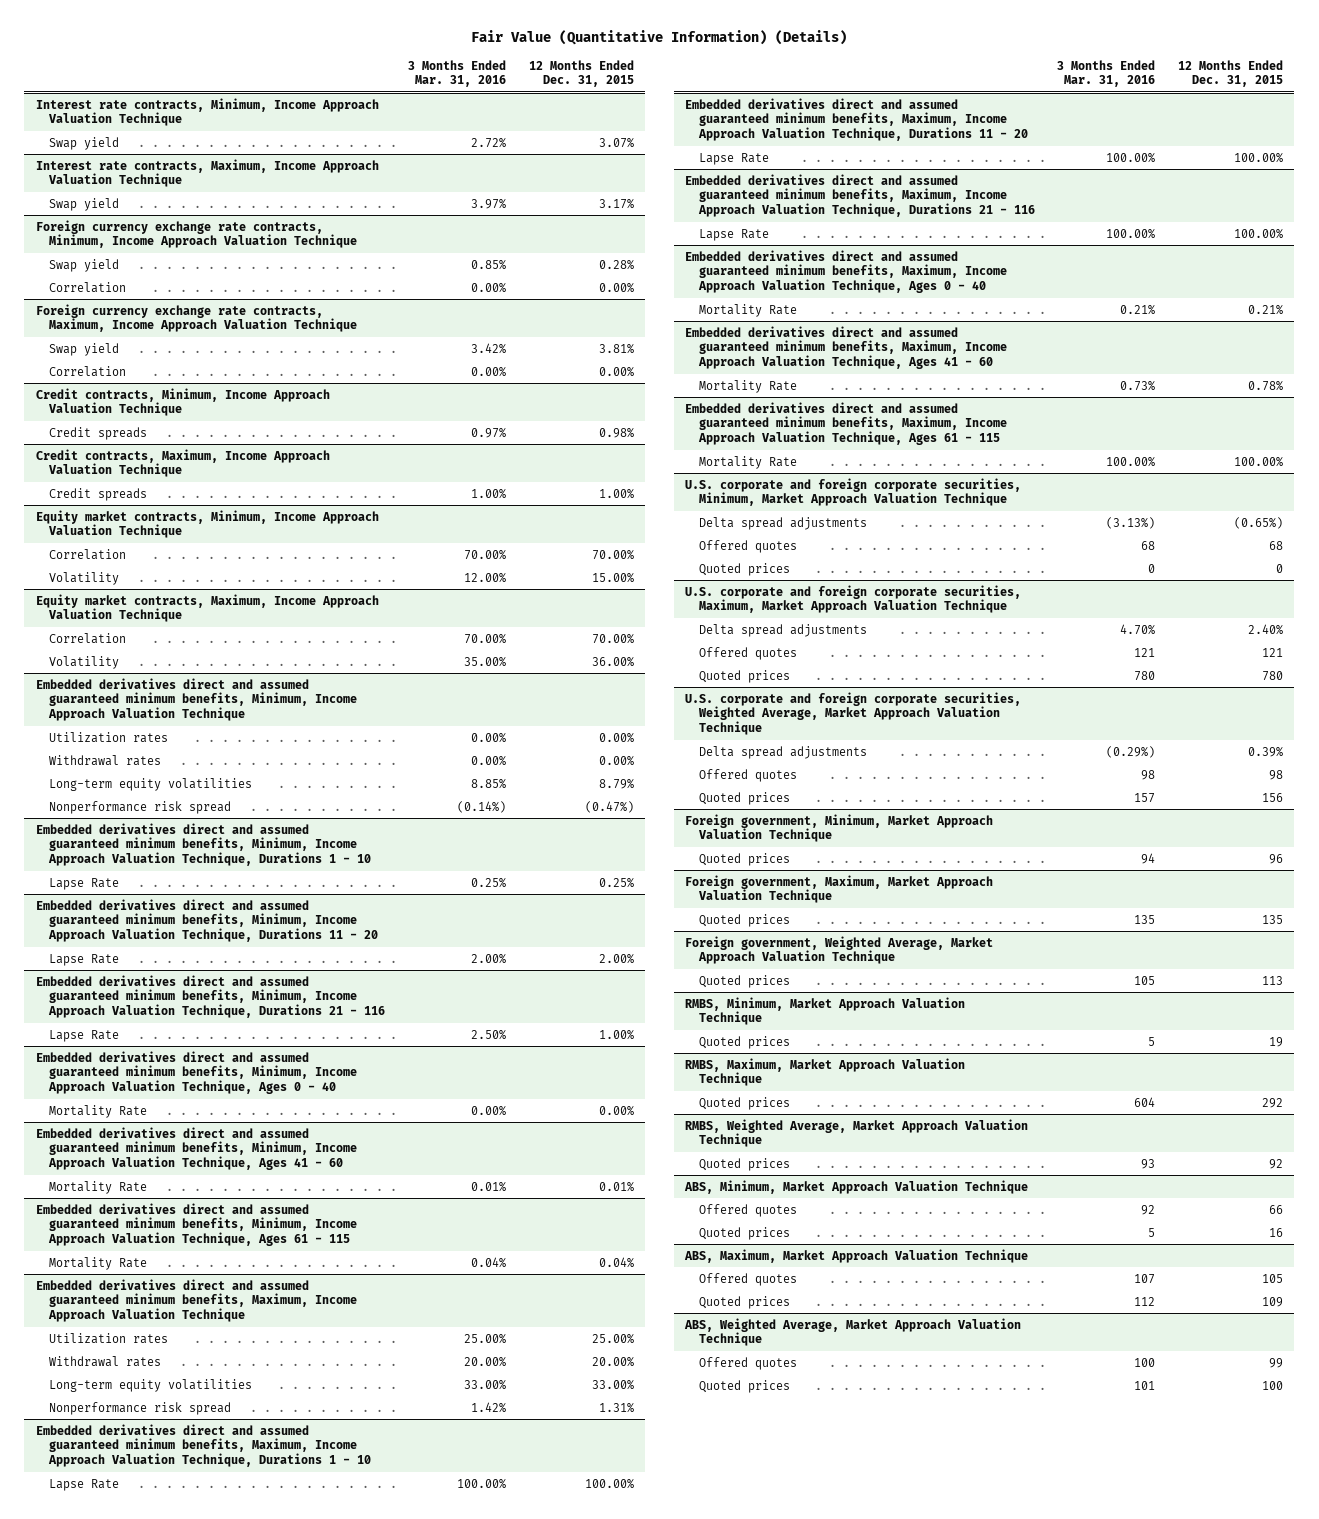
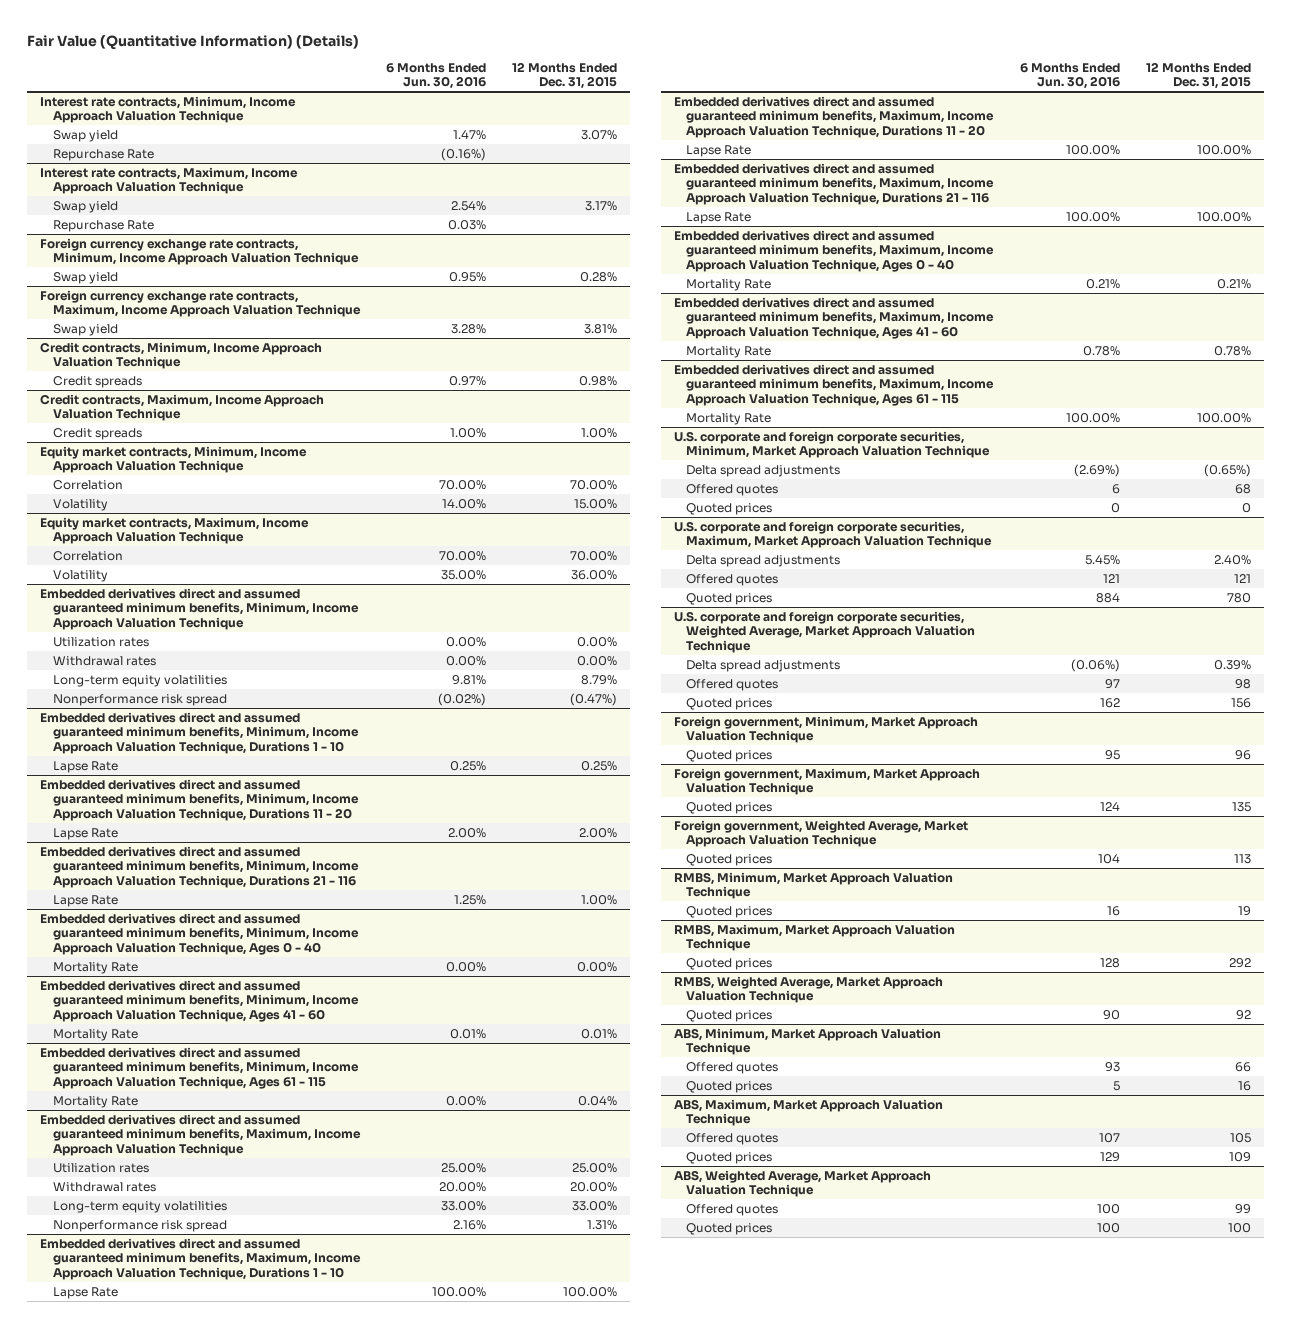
- | 3 Months Ended Mar. 31, 2016 | 12 Months Ended Dec. 31, 2015
+ | 6 Months Ended Jun. 30, 2016 | 12 Months Ended Dec. 31, 2015
@ Interest rate contracts, Minimum, Income Approach Valuation Technique
+ Repurchase Rate | (0.16%) |
@ Interest rate contracts, Maximum, Income Approach Valuation Technique
+ Repurchase Rate | 0.03% |
@ Foreign currency exchange rate contracts, Minimum, Income Approach Valuation Technique
- Correlation | 0.00% | 0.00%
@ Foreign currency exchange rate contracts, Maximum, Income Approach Valuation Technique
- Correlation | 0.00% | 0.00%

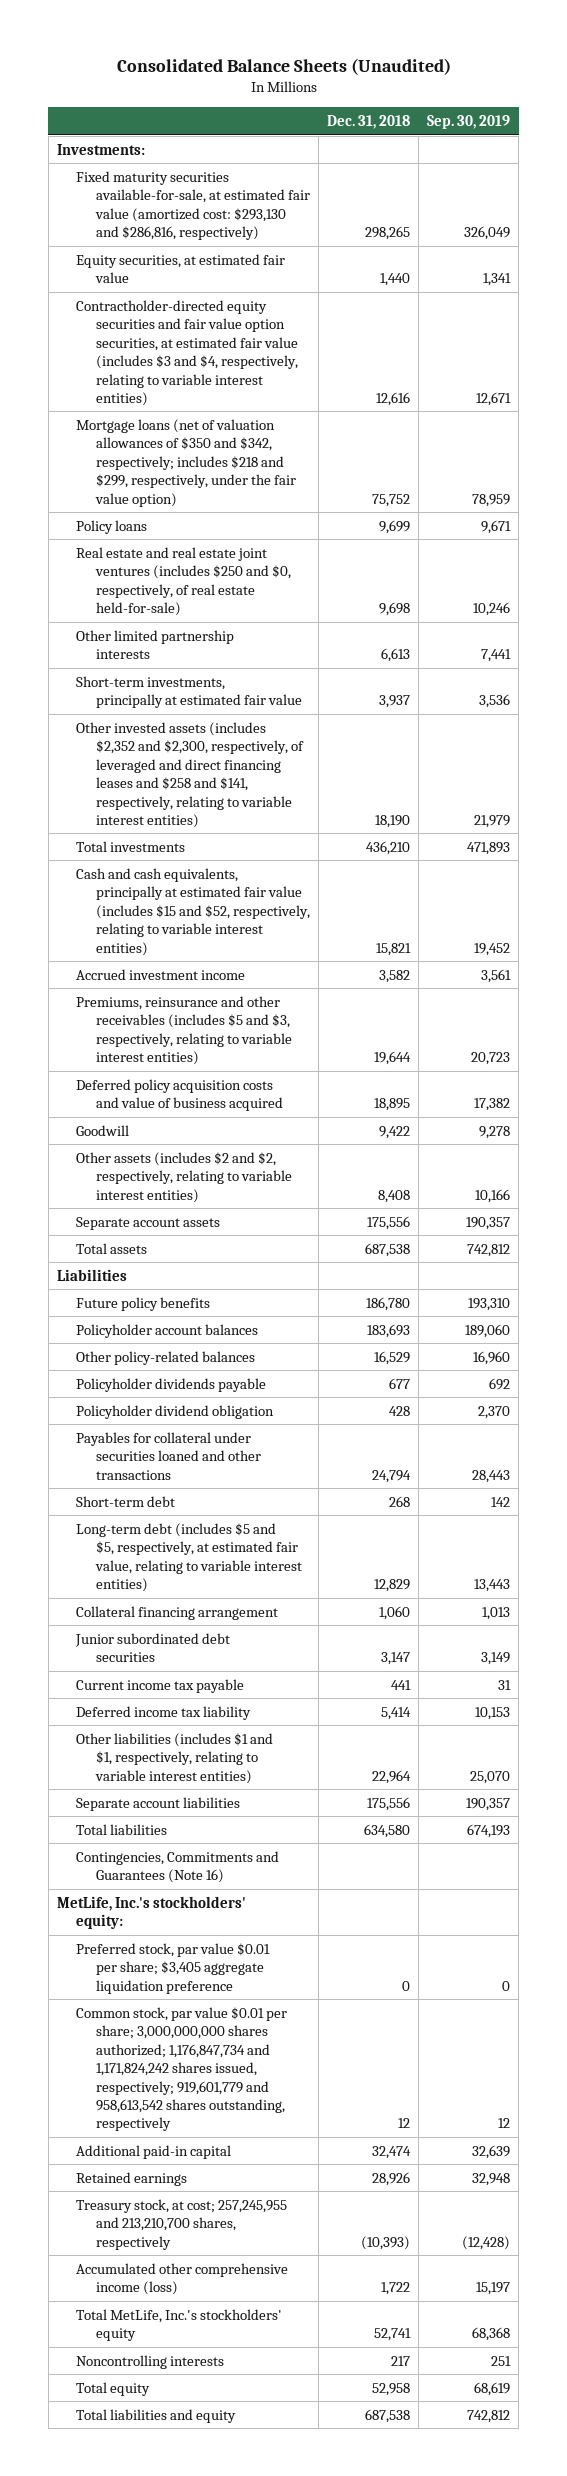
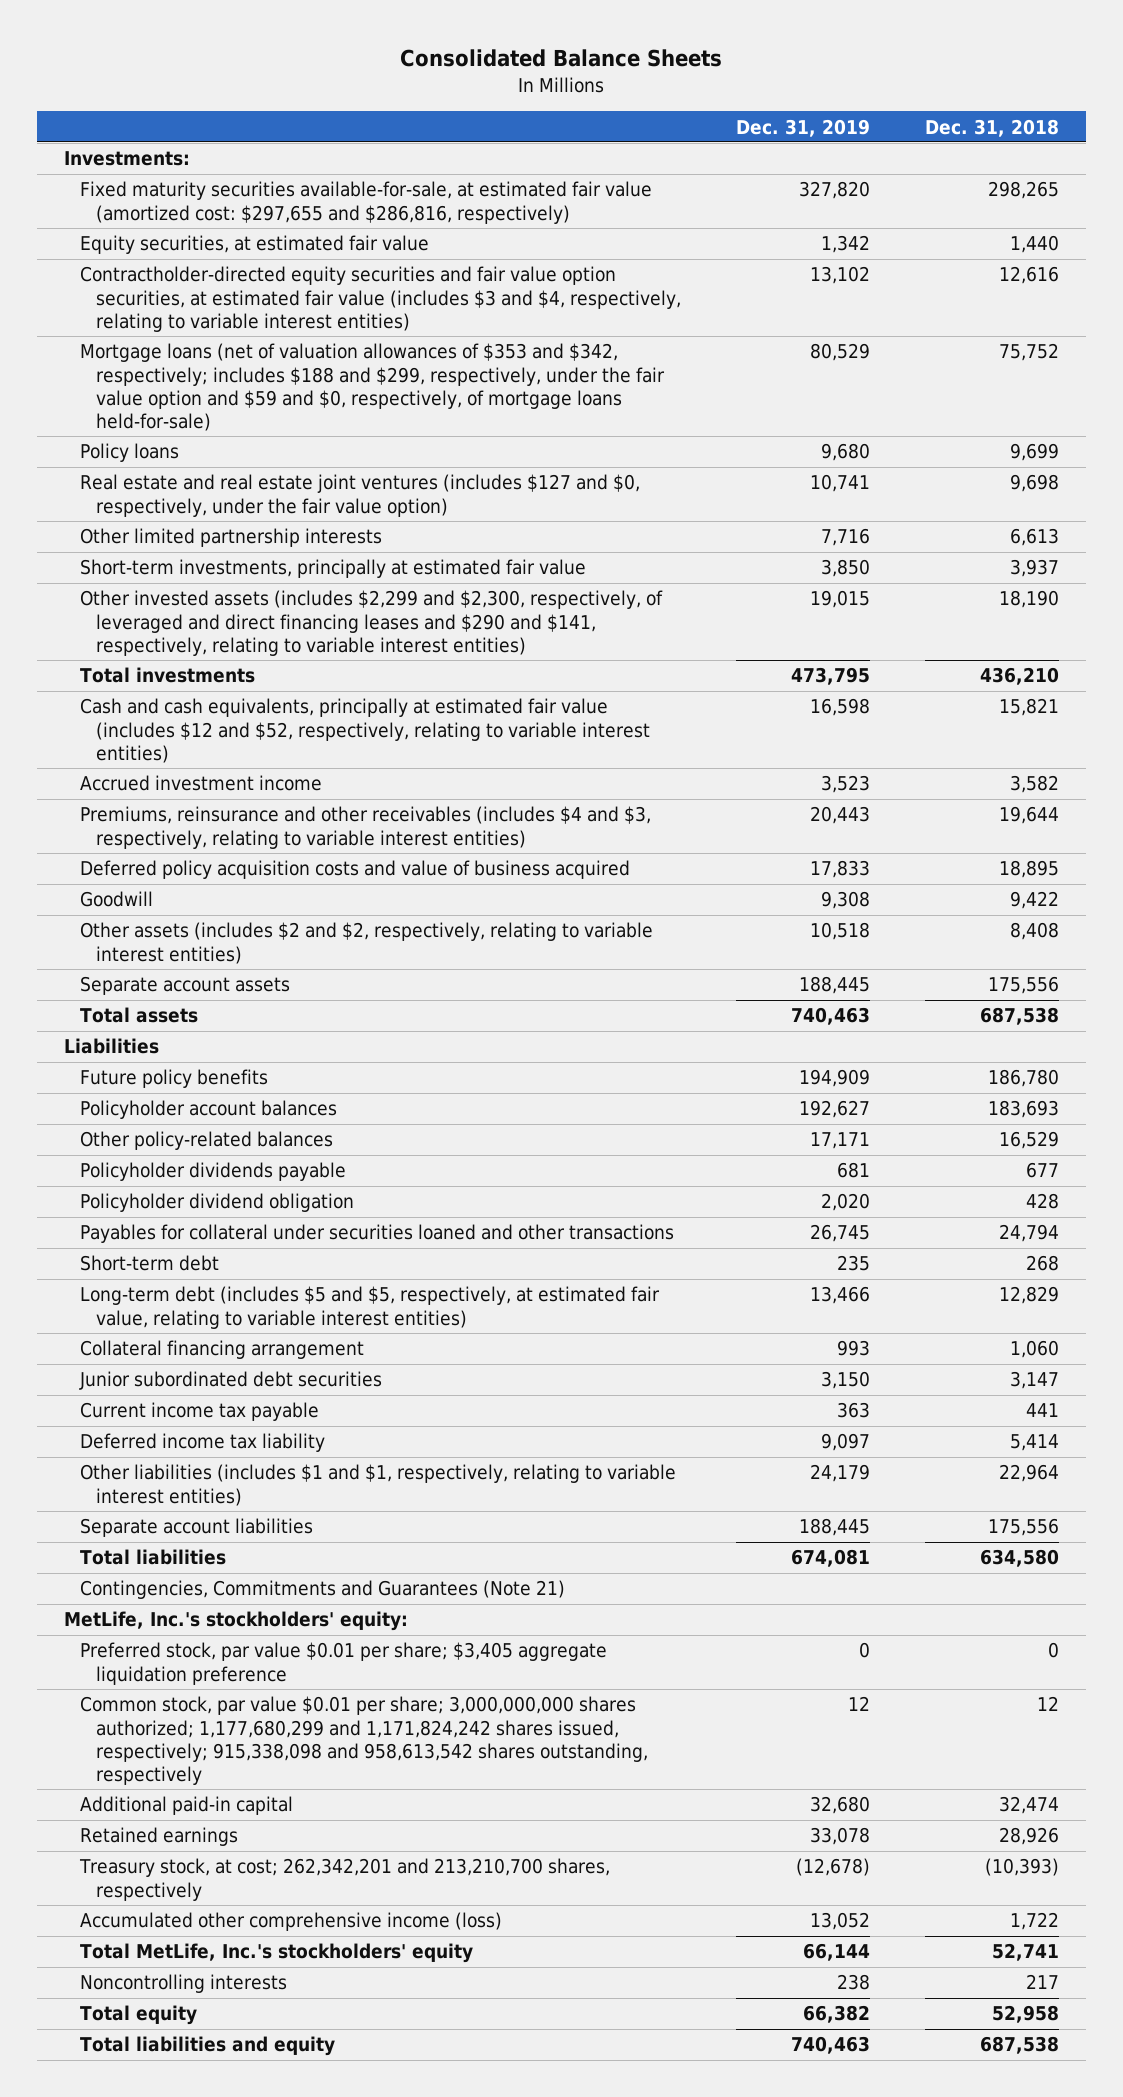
- Consolidated Balance Sheets (Unaudited)
+ Consolidated Balance Sheets
- | Dec. 31, 2018 | Sep. 30, 2019
+ | Dec. 31, 2019 | Dec. 31, 2018
- Fixed maturity securities available-for-sale, at estimated fair value (amortized cost: $293,130 and $286,816, respectively) | 298,265 | 326,049
+ Fixed maturity securities available-for-sale, at estimated fair value (amortized cost: $297,655 and $286,816, respectively) | 327,820 | 298,265
- Mortgage loans (net of valuation allowances of $350 and $342, respectively; includes $218 and $299, respectively, under the fair value option) | 75,752 | 78,959
+ Mortgage loans (net of valuation allowances of $353 and $342, respectively; includes $188 and $299, respectively, under the fair value option and $59 and $0, respectively, of mortgage loans held-for-sale) | 80,529 | 75,752
- Real estate and real estate joint ventures (includes $250 and $0, respectively, of real estate held-for-sale) | 9,698 | 10,246
+ Real estate and real estate joint ventures (includes $127 and $0, respectively, under the fair value option) | 10,741 | 9,698
- Other invested assets (includes $2,352 and $2,300, respectively, of leveraged and direct financing leases and $258 and $141, respectively, relating to variable interest entities) | 18,190 | 21,979
+ Other invested assets (includes $2,299 and $2,300, respectively, of leveraged and direct financing leases and $290 and $141, respectively, relating to variable interest entities) | 19,015 | 18,190
- Cash and cash equivalents, principally at estimated fair value (includes $15 and $52, respectively, relating to variable interest entities) | 15,821 | 19,452
+ Cash and cash equivalents, principally at estimated fair value (includes $12 and $52, respectively, relating to variable interest entities) | 16,598 | 15,821
- Premiums, reinsurance and other receivables (includes $5 and $3, respectively, relating to variable interest entities) | 19,644 | 20,723
+ Premiums, reinsurance and other receivables (includes $4 and $3, respectively, relating to variable interest entities) | 20,443 | 19,644
- Contingencies, Commitments and Guarantees (Note 16)
+ Contingencies, Commitments and Guarantees (Note 21)
- Common stock, par value $0.01 per share; 3,000,000,000 shares authorized; 1,176,847,734 and 1,171,824,242 shares issued, respectively; 919,601,779 and 958,613,542 shares outstanding, respectively | 12 | 12
+ Common stock, par value $0.01 per share; 3,000,000,000 shares authorized; 1,177,680,299 and 1,171,824,242 shares issued, respectively; 915,338,098 and 958,613,542 shares outstanding, respectively | 12 | 12
- Treasury stock, at cost; 257,245,955 and 213,210,700 shares, respectively | (10,393) | (12,428)
+ Treasury stock, at cost; 262,342,201 and 213,210,700 shares, respectively | (12,678) | (10,393)

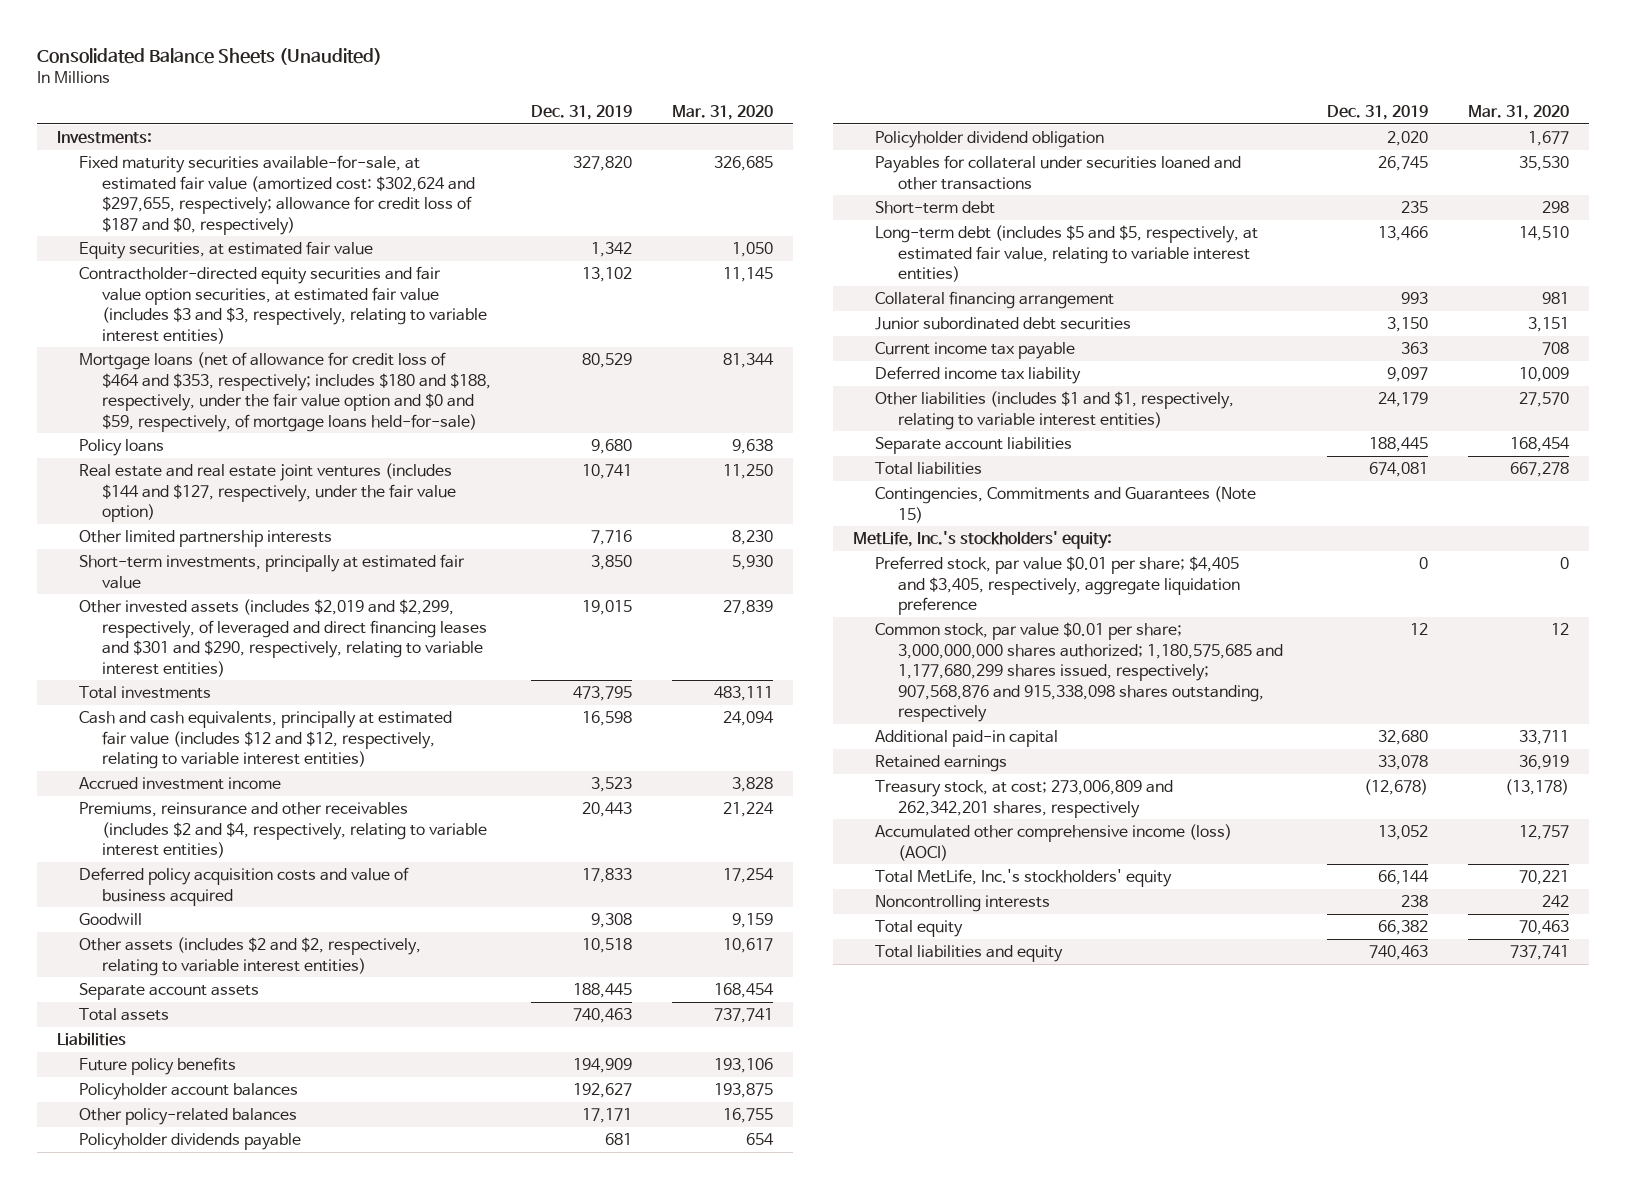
- Consolidated Balance Sheets
+ Consolidated Balance Sheets (Unaudited)
- | Dec. 31, 2019 | Dec. 31, 2018
+ | Dec. 31, 2019 | Mar. 31, 2020
- Fixed maturity securities available-for-sale, at estimated fair value (amortized cost: $297,655 and $286,816, respectively) | 327,820 | 298,265
+ Fixed maturity securities available-for-sale, at estimated fair value (amortized cost: $302,624 and $297,655, respectively; allowance for credit loss of $187 and $0, respectively) | 327,820 | 326,685
- Contractholder-directed equity securities and fair value option securities, at estimated fair value (includes $3 and $4, respectively, relating to variable interest entities) | 13,102 | 12,616
- Mortgage loans (net of valuation allowances of $353 and $342, respectively; includes $188 and $299, respectively, under the fair value option and $59 and $0, respectively, of mortgage loans held-for-sale) | 80,529 | 75,752
+ Contractholder-directed equity securities and fair value option securities, at estimated fair value (includes $3 and $3, respectively, relating to variable interest entities) | 13,102 | 11,145
+ Mortgage loans (net of allowance for credit loss of $464 and $353, respectively; includes $180 and $188, respectively, under the fair value option and $0 and $59, respectively, of mortgage loans held-for-sale) | 80,529 | 81,344
- Real estate and real estate joint ventures (includes $127 and $0, respectively, under the fair value option) | 10,741 | 9,698
+ Real estate and real estate joint ventures (includes $144 and $127, respectively, under the fair value option) | 10,741 | 11,250
- Other invested assets (includes $2,299 and $2,300, respectively, of leveraged and direct financing leases and $290 and $141, respectively, relating to variable interest entities) | 19,015 | 18,190
+ Other invested assets (includes $2,019 and $2,299, respectively, of leveraged and direct financing leases and $301 and $290, respectively, relating to variable interest entities) | 19,015 | 27,839
- Cash and cash equivalents, principally at estimated fair value (includes $12 and $52, respectively, relating to variable interest entities) | 16,598 | 15,821
+ Cash and cash equivalents, principally at estimated fair value (includes $12 and $12, respectively, relating to variable interest entities) | 16,598 | 24,094
- Premiums, reinsurance and other receivables (includes $4 and $3, respectively, relating to variable interest entities) | 20,443 | 19,644
+ Premiums, reinsurance and other receivables (includes $2 and $4, respectively, relating to variable interest entities) | 20,443 | 21,224
- Contingencies, Commitments and Guarantees (Note 21)
+ Contingencies, Commitments and Guarantees (Note 15)
- Preferred stock, par value $0.01 per share; $3,405 aggregate liquidation preference | 0 | 0
- Common stock, par value $0.01 per share; 3,000,000,000 shares authorized; 1,177,680,299 and 1,171,824,242 shares issued, respectively; 915,338,098 and 958,613,542 shares outstanding, respectively | 12 | 12
+ Preferred stock, par value $0.01 per share; $4,405 and $3,405, respectively, aggregate liquidation preference | 0 | 0
+ Common stock, par value $0.01 per share; 3,000,000,000 shares authorized; 1,180,575,685 and 1,177,680,299 shares issued, respectively; 907,568,876 and 915,338,098 shares outstanding, respectively | 12 | 12
- Treasury stock, at cost; 262,342,201 and 213,210,700 shares, respectively | (12,678) | (10,393)
- Accumulated other comprehensive income (loss) | 13,052 | 1,722
+ Treasury stock, at cost; 273,006,809 and 262,342,201 shares, respectively | (12,678) | (13,178)
+ Accumulated other comprehensive income (loss) (AOCI) | 13,052 | 12,757

